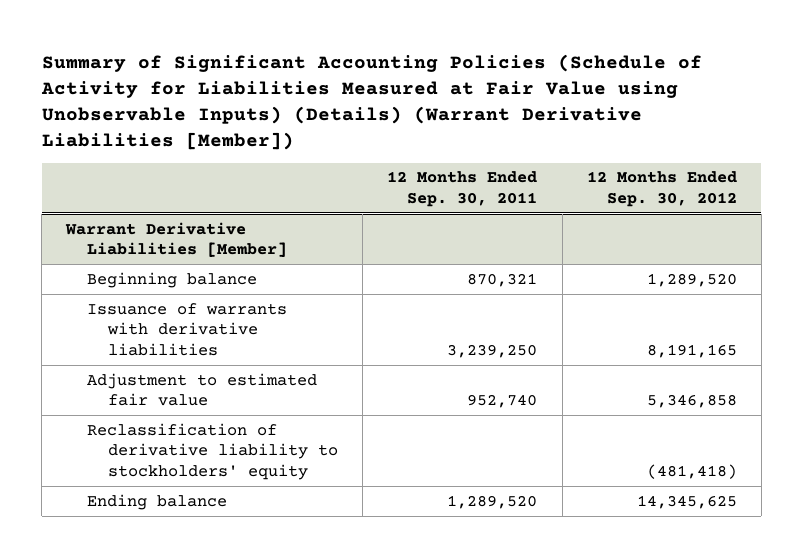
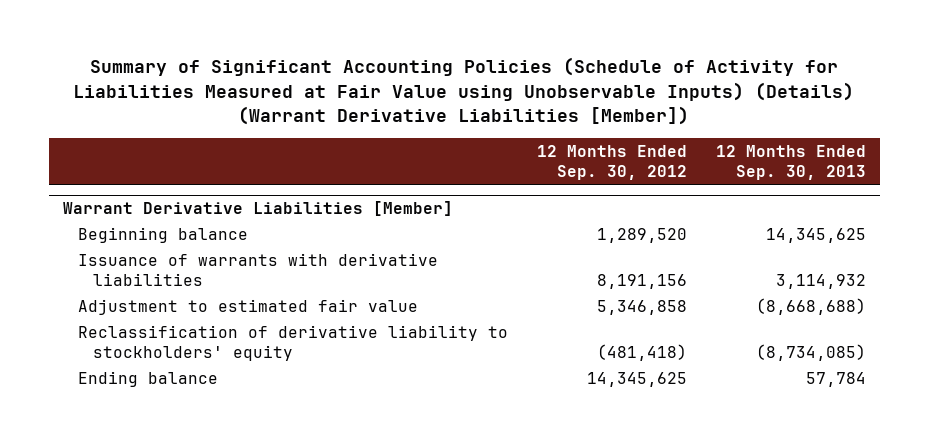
- | 12 Months Ended Sep. 30, 2011 | 12 Months Ended Sep. 30, 2012
+ | 12 Months Ended Sep. 30, 2012 | 12 Months Ended Sep. 30, 2013
@ Warrant Derivative Liabilities [Member]
- Issuance of warrants with derivative liabilities | 3,239,250 | 8,191,165
+ Issuance of warrants with derivative liabilities | 8,191,156 | 3,114,932

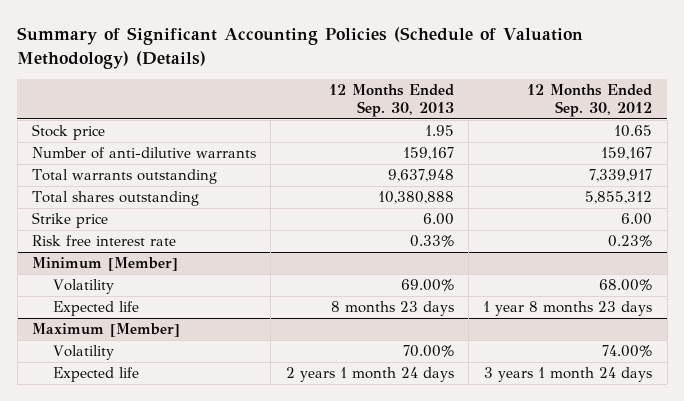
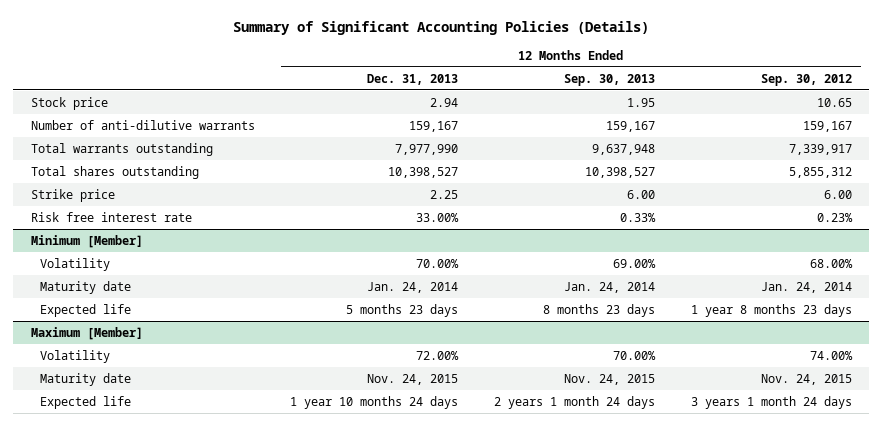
- Summary of Significant Accounting Policies (Schedule of Valuation Methodology) (Details)
+ Summary of Significant Accounting Policies (Details)
- | 12 Months Ended Sep. 30, 2013 | 12 Months Ended Sep. 30, 2012
+ | 12 Months Ended Dec. 31, 2013 | 12 Months Ended Sep. 30, 2013 | 12 Months Ended Sep. 30, 2012
- Total shares outstanding | 10,380,888 | 5,855,312
+ Total shares outstanding | 10,398,527 | 10,398,527 | 5,855,312
@ Minimum [Member]
+ Maturity date | Jan. 24, 2014 | Jan. 24, 2014 | Jan. 24, 2014
@ Maximum [Member]
+ Maturity date | Nov. 24, 2015 | Nov. 24, 2015 | Nov. 24, 2015

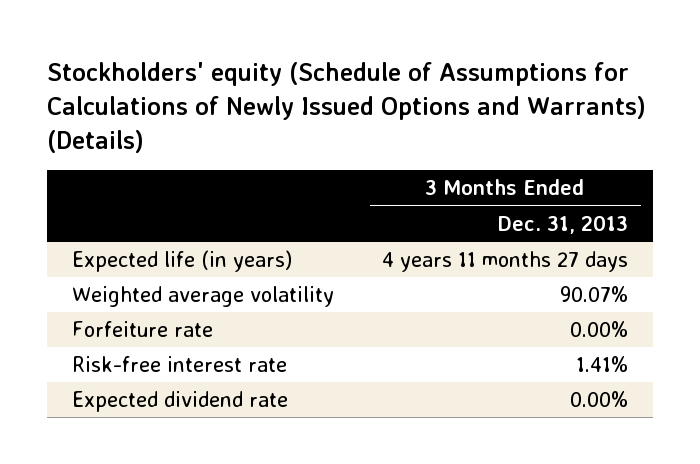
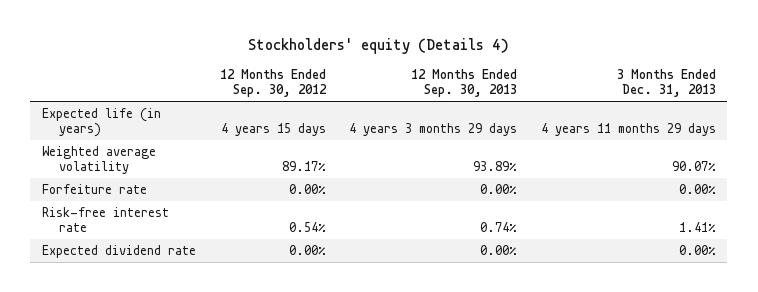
- Stockholders' equity (Schedule of Assumptions for Calculations of Newly Issued Options and Warrants) (Details)
+ Stockholders' equity (Details 4)
- | 3 Months Ended Dec. 31, 2013
+ | 12 Months Ended Sep. 30, 2012 | 12 Months Ended Sep. 30, 2013 | 3 Months Ended Dec. 31, 2013
- Expected life (in years) | 4 years 11 months 27 days
+ Expected life (in years) | 4 years 15 days | 4 years 3 months 29 days | 4 years 11 months 29 days

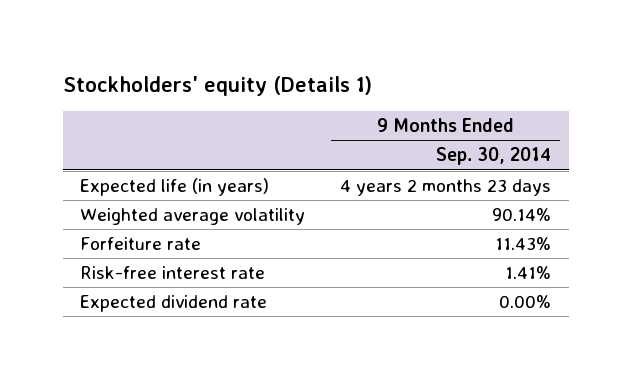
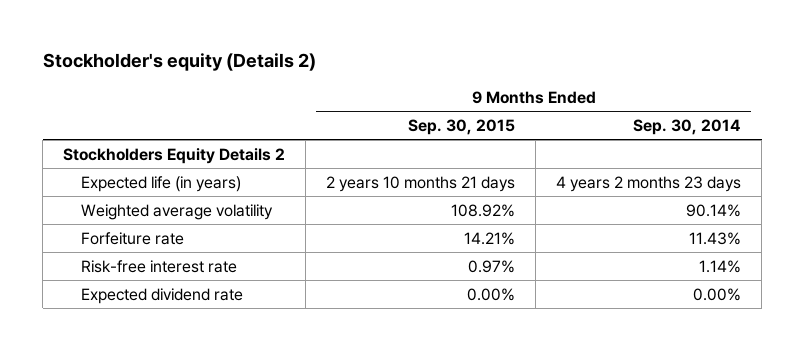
- Stockholders' equity (Details 1)
+ Stockholder's equity (Details 2)
- | 9 Months Ended Sep. 30, 2014
+ | 9 Months Ended Sep. 30, 2015 | 9 Months Ended Sep. 30, 2014
+ Stockholders Equity Details 2
- Risk-free interest rate | 1.41%
+ Risk-free interest rate | 0.97% | 1.14%

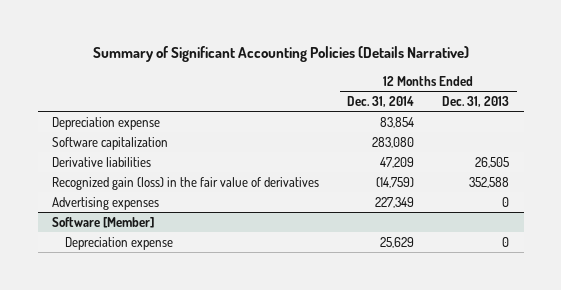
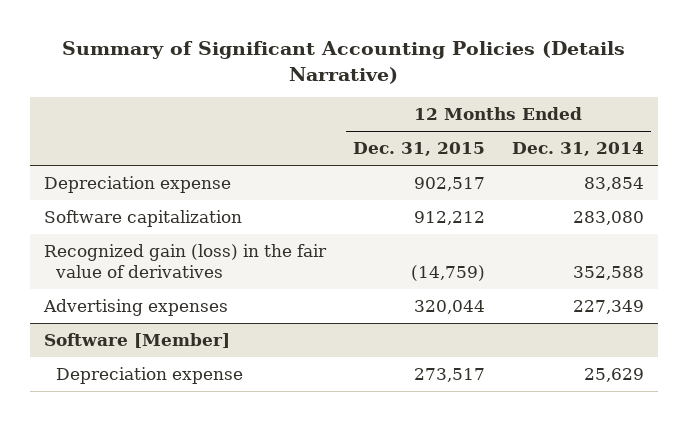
- | 12 Months Ended Dec. 31, 2014 | 12 Months Ended Dec. 31, 2013
+ | 12 Months Ended Dec. 31, 2015 | 12 Months Ended Dec. 31, 2014
- Derivative liabilities | 47,209 | 26,505
- Recognized gain (loss) in the fair value of derivatives | (14,759) | 352,588
+ Recognized gain (loss) in the fair value of derivatives | (14,759) | 352,588

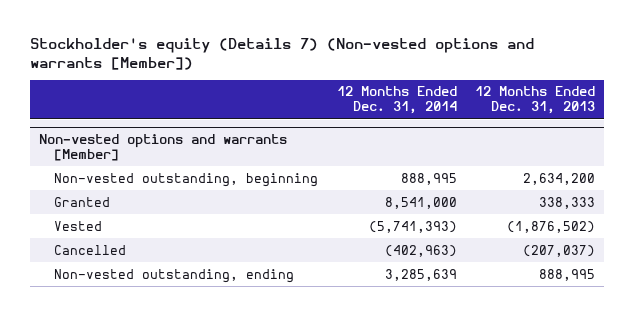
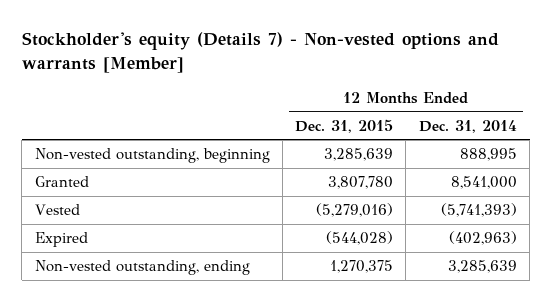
- Stockholder's equity (Details 7) (Non-vested options and warrants [Member])
+ Stockholder's equity (Details 7) - Non-vested options and warrants [Member]
- | 12 Months Ended Dec. 31, 2014 | 12 Months Ended Dec. 31, 2013
+ | 12 Months Ended Dec. 31, 2015 | 12 Months Ended Dec. 31, 2014
- Non-vested options and warrants [Member]
- Cancelled | (402,963) | (207,037)
+ Expired | (544,028) | (402,963)

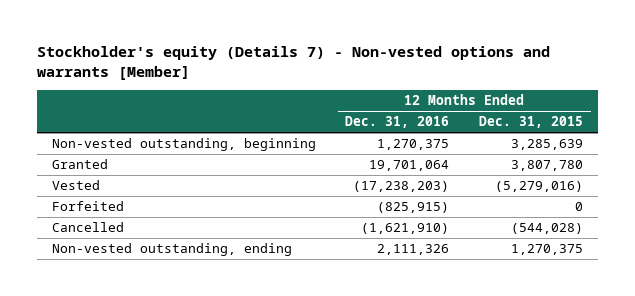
- | 12 Months Ended Dec. 31, 2015 | 12 Months Ended Dec. 31, 2014
+ | 12 Months Ended Dec. 31, 2016 | 12 Months Ended Dec. 31, 2015
- Expired | (544,028) | (402,963)
+ Forfeited | (825,915) | 0
+ Cancelled | (1,621,910) | (544,028)

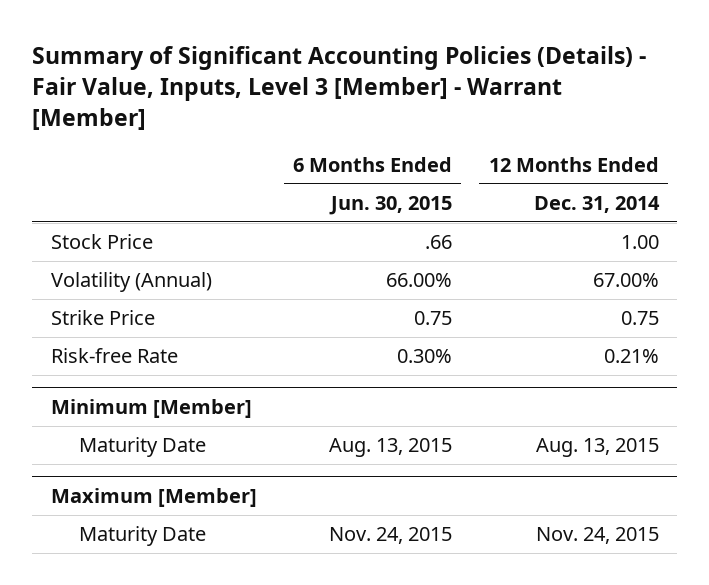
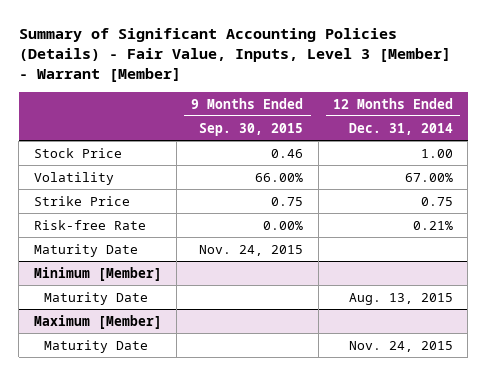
- | 6 Months Ended Jun. 30, 2015 | 12 Months Ended Dec. 31, 2014
+ | 9 Months Ended Sep. 30, 2015 | 12 Months Ended Dec. 31, 2014
- Volatility (Annual) | 66.00% | 67.00%
+ Volatility | 66.00% | 67.00%
+ Maturity Date | Nov. 24, 2015 |

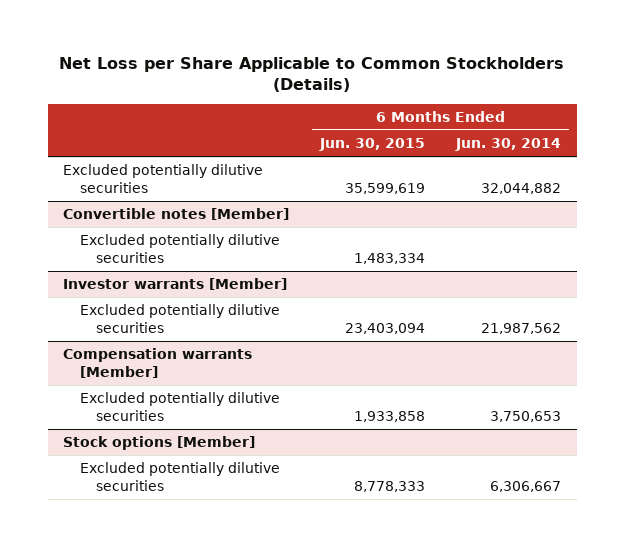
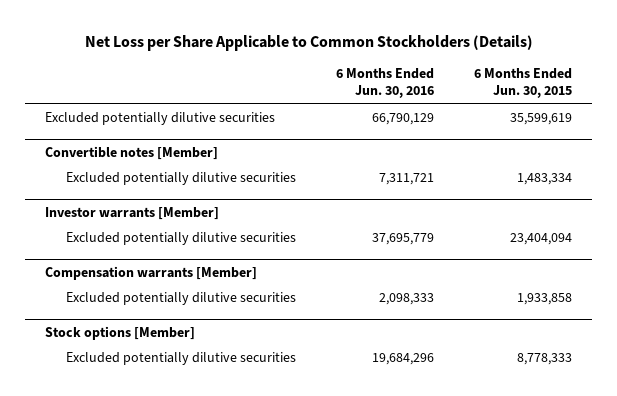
- | 6 Months Ended Jun. 30, 2015 | 6 Months Ended Jun. 30, 2014
+ | 6 Months Ended Jun. 30, 2016 | 6 Months Ended Jun. 30, 2015
@ Investor warrants [Member]
- Excluded potentially dilutive securities | 23,403,094 | 21,987,562
+ Excluded potentially dilutive securities | 37,695,779 | 23,404,094

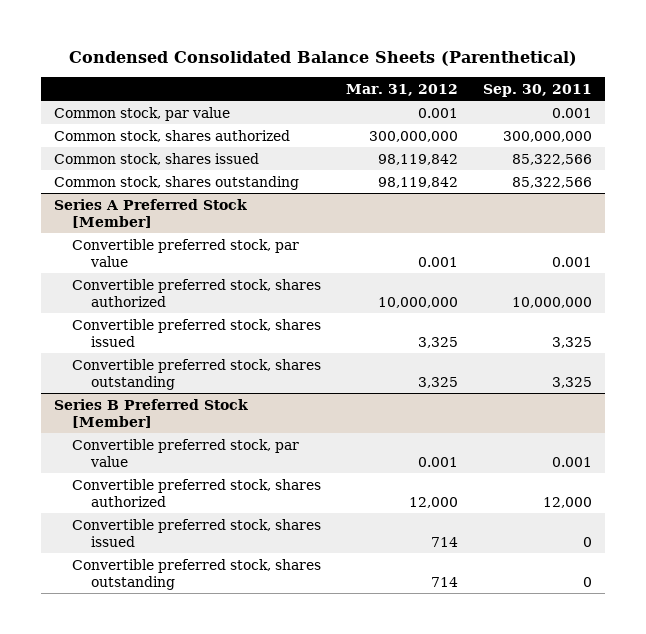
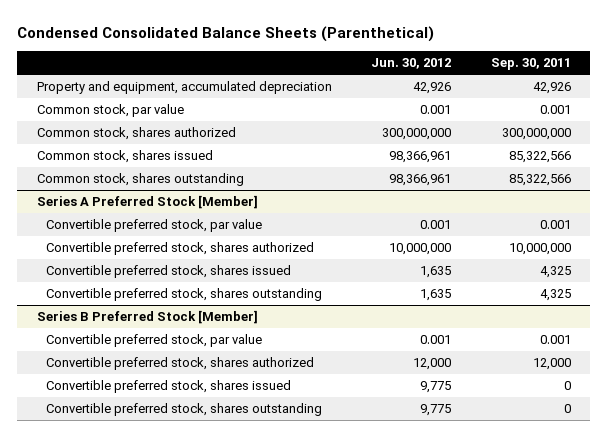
- | Mar. 31, 2012 | Sep. 30, 2011
+ | Jun. 30, 2012 | Sep. 30, 2011
+ Property and equipment, accumulated depreciation | 42,926 | 42,926
@ Series A Preferred Stock [Member]
- Convertible preferred stock, shares issued | 3,325 | 3,325
- Convertible preferred stock, shares outstanding | 3,325 | 3,325
+ Convertible preferred stock, shares issued | 1,635 | 4,325
+ Convertible preferred stock, shares outstanding | 1,635 | 4,325

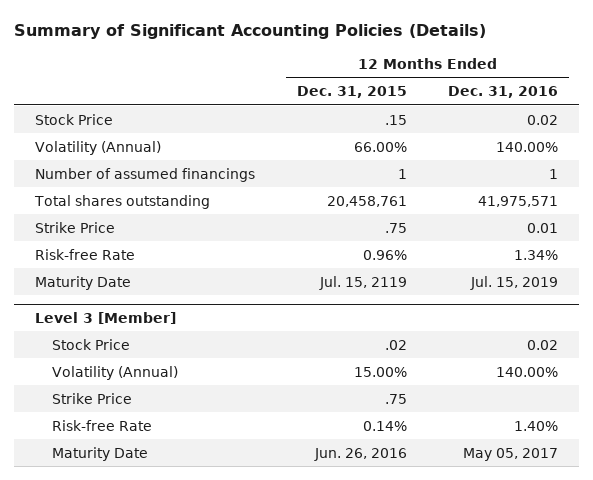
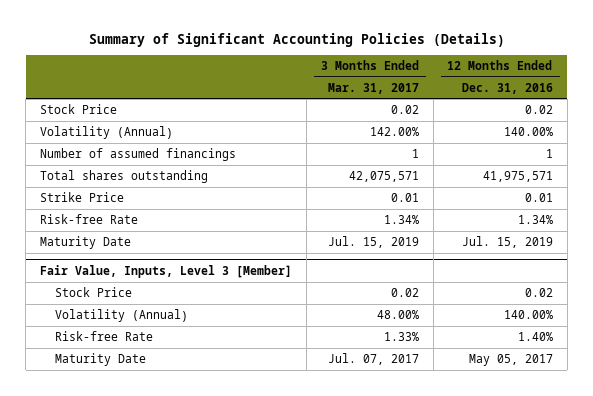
- | 12 Months Ended Dec. 31, 2015 | 12 Months Ended Dec. 31, 2016
+ | 3 Months Ended Mar. 31, 2017 | 12 Months Ended Dec. 31, 2016
- Level 3 [Member]
+ Fair Value, Inputs, Level 3 [Member]
- Strike Price | .75 |

